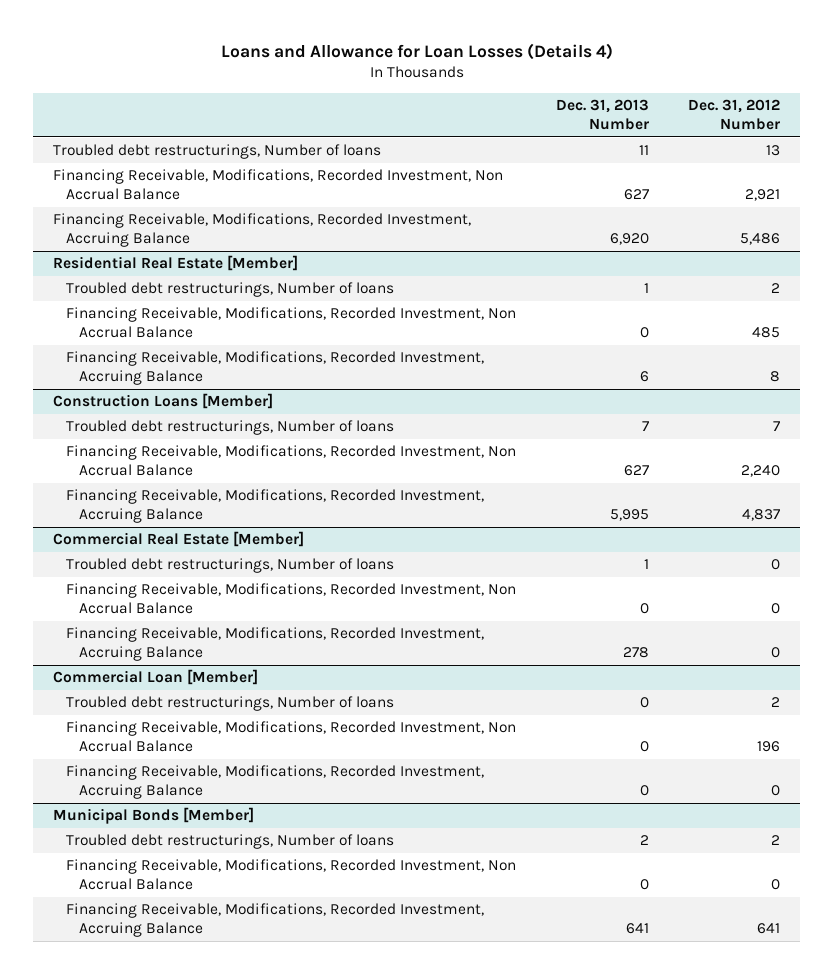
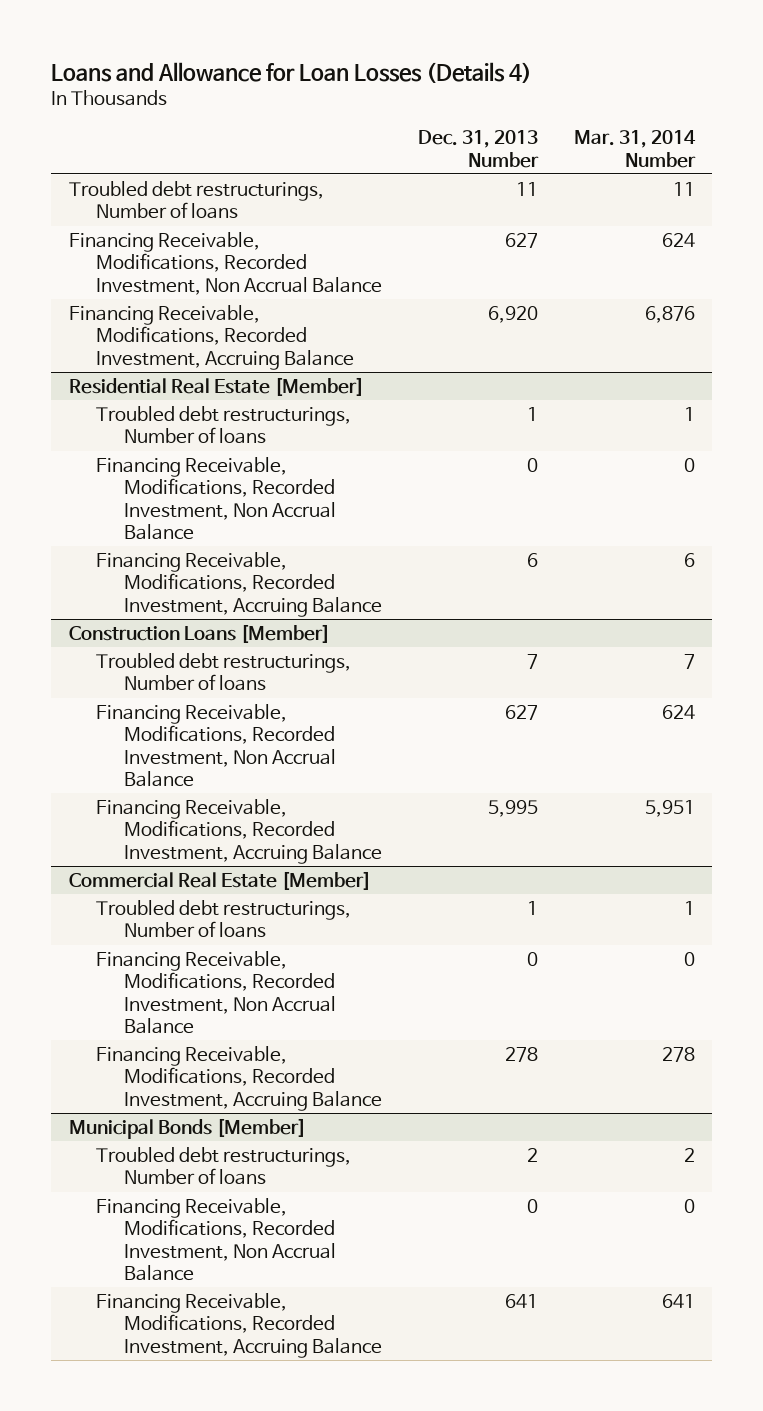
- | Dec. 31, 2013 Number | Dec. 31, 2012 Number
+ | Dec. 31, 2013 Number | Mar. 31, 2014 Number
- Commercial Loan [Member]
- Troubled debt restructurings, Number of loans | 0 | 2
- Financing Receivable, Modifications, Recorded Investment, Non Accrual Balance | 0 | 196
- Financing Receivable, Modifications, Recorded Investment, Accruing Balance | 0 | 0

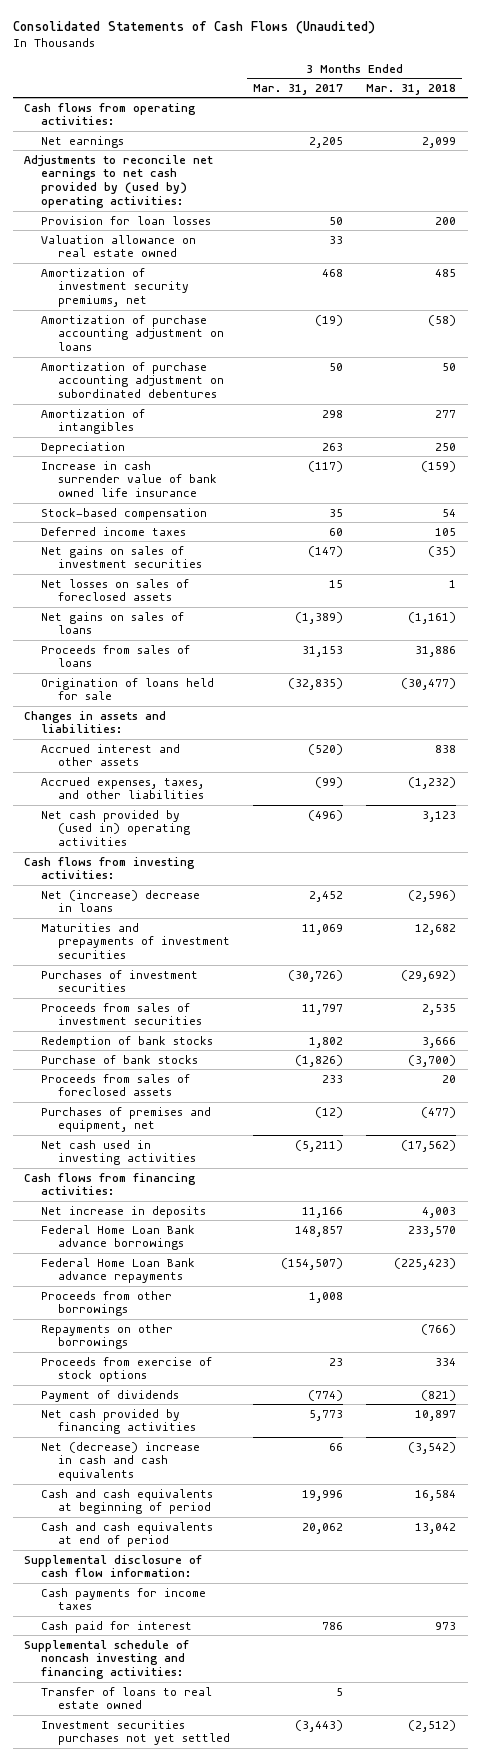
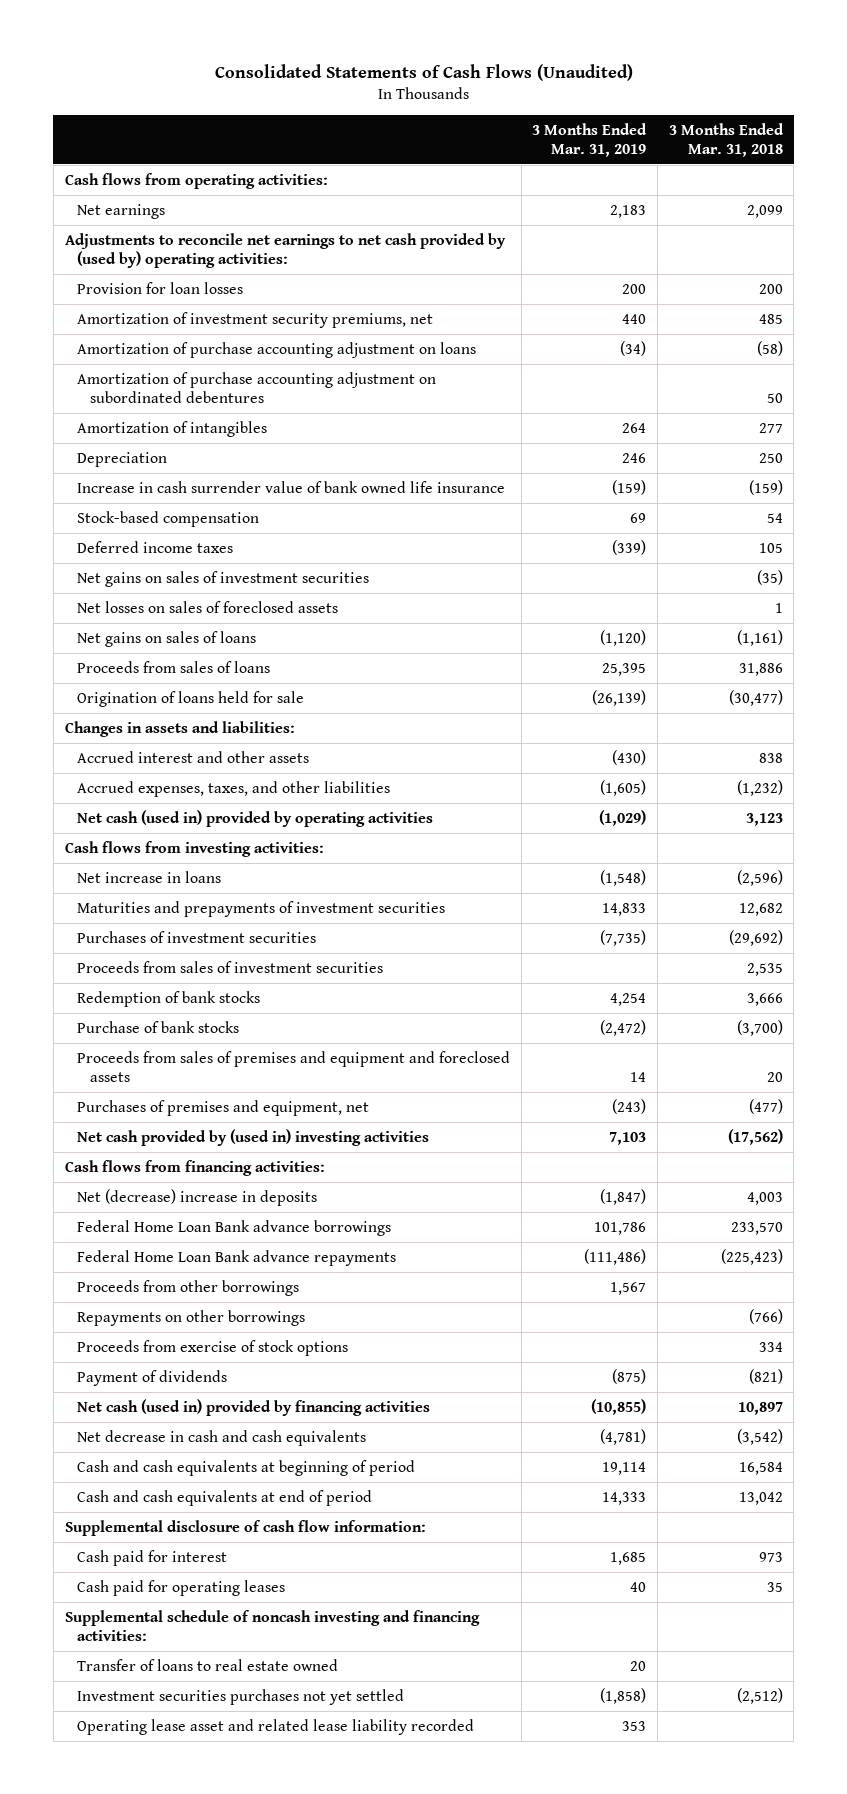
- | 3 Months Ended Mar. 31, 2017 | 3 Months Ended Mar. 31, 2018
+ | 3 Months Ended Mar. 31, 2019 | 3 Months Ended Mar. 31, 2018
- Valuation allowance on real estate owned | 33 |
- Net cash provided by (used in) operating activities | (496) | 3,123
+ Net cash (used in) provided by operating activities | (1,029) | 3,123
- Net (increase) decrease in loans | 2,452 | (2,596)
+ Net increase in loans | (1,548) | (2,596)
- Proceeds from sales of foreclosed assets | 233 | 20
+ Proceeds from sales of premises and equipment and foreclosed assets | 14 | 20
- Net cash used in investing activities | (5,211) | (17,562)
+ Net cash provided by (used in) investing activities | 7,103 | (17,562)
- Net increase in deposits | 11,166 | 4,003
+ Net (decrease) increase in deposits | (1,847) | 4,003
- Net cash provided by financing activities | 5,773 | 10,897
- Net (decrease) increase in cash and cash equivalents | 66 | (3,542)
+ Net cash (used in) provided by financing activities | (10,855) | 10,897
+ Net decrease in cash and cash equivalents | (4,781) | (3,542)
- Cash payments for income taxes
+ Cash paid for operating leases | 40 | 35
+ Operating lease asset and related lease liability recorded | 353 |

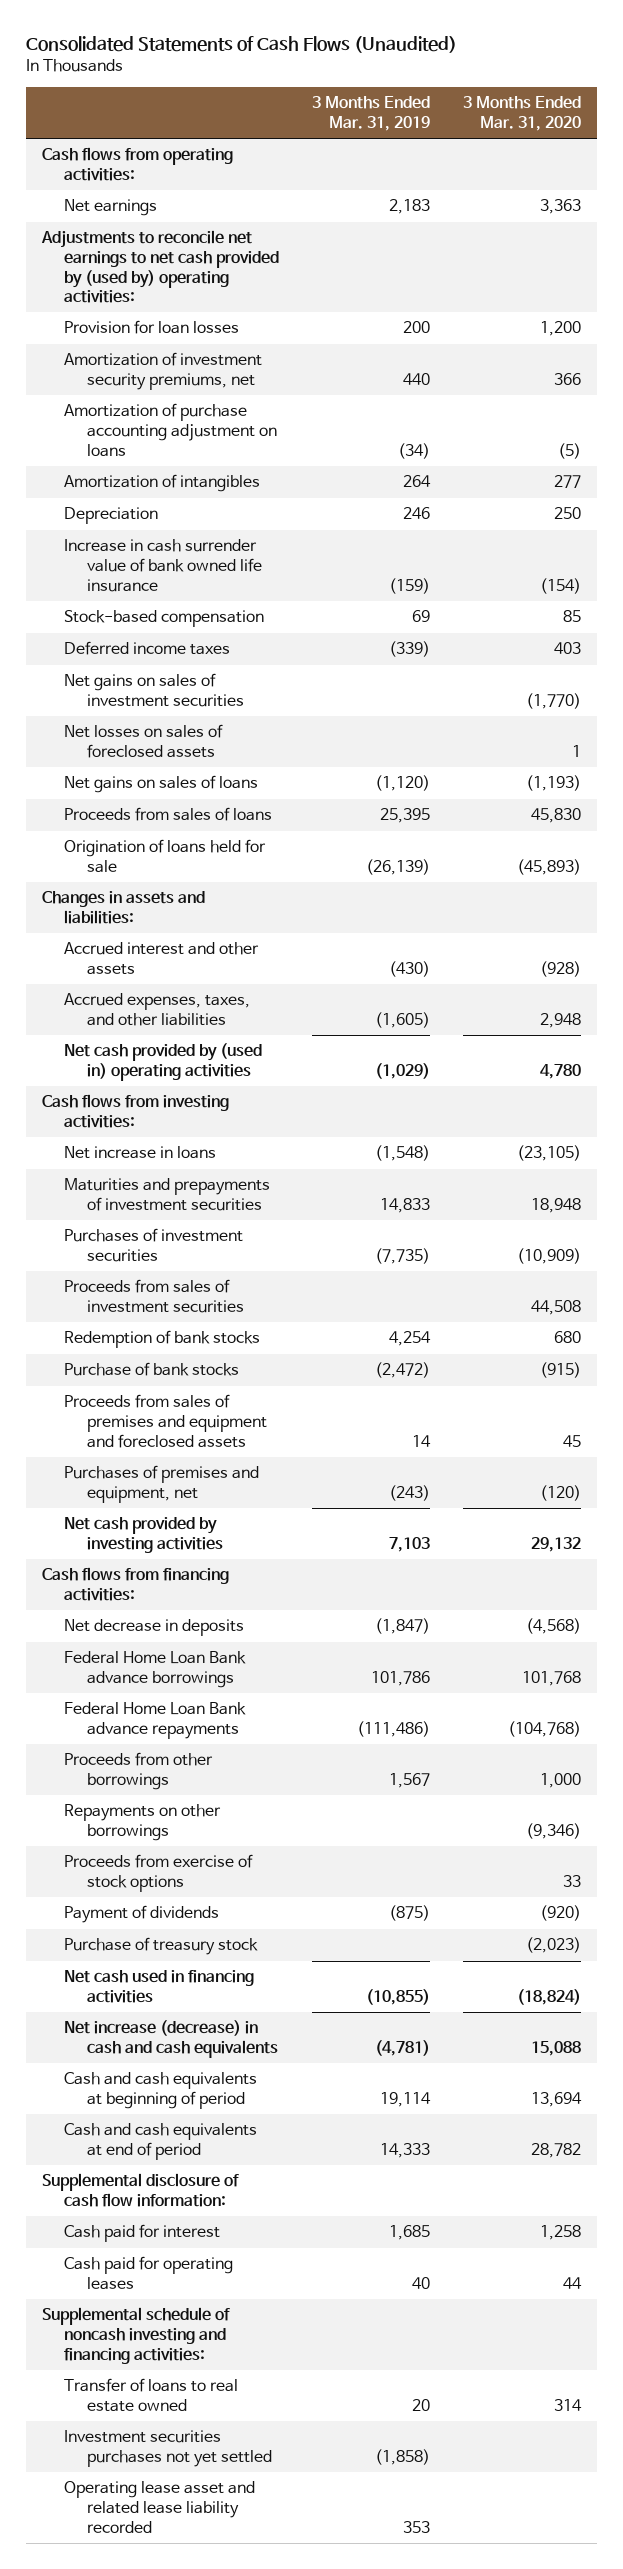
- | 3 Months Ended Mar. 31, 2019 | 3 Months Ended Mar. 31, 2018
+ | 3 Months Ended Mar. 31, 2019 | 3 Months Ended Mar. 31, 2020
- Amortization of purchase accounting adjustment on subordinated debentures | | 50
- Net cash (used in) provided by operating activities | (1,029) | 3,123
+ Net cash provided by (used in) operating activities | (1,029) | 4,780
- Net cash provided by (used in) investing activities | 7,103 | (17,562)
+ Net cash provided by investing activities | 7,103 | 29,132
- Net (decrease) increase in deposits | (1,847) | 4,003
+ Net decrease in deposits | (1,847) | (4,568)
- Net cash (used in) provided by financing activities | (10,855) | 10,897
- Net decrease in cash and cash equivalents | (4,781) | (3,542)
+ Purchase of treasury stock | | (2,023)
+ Net cash used in financing activities | (10,855) | (18,824)
+ Net increase (decrease) in cash and cash equivalents | (4,781) | 15,088

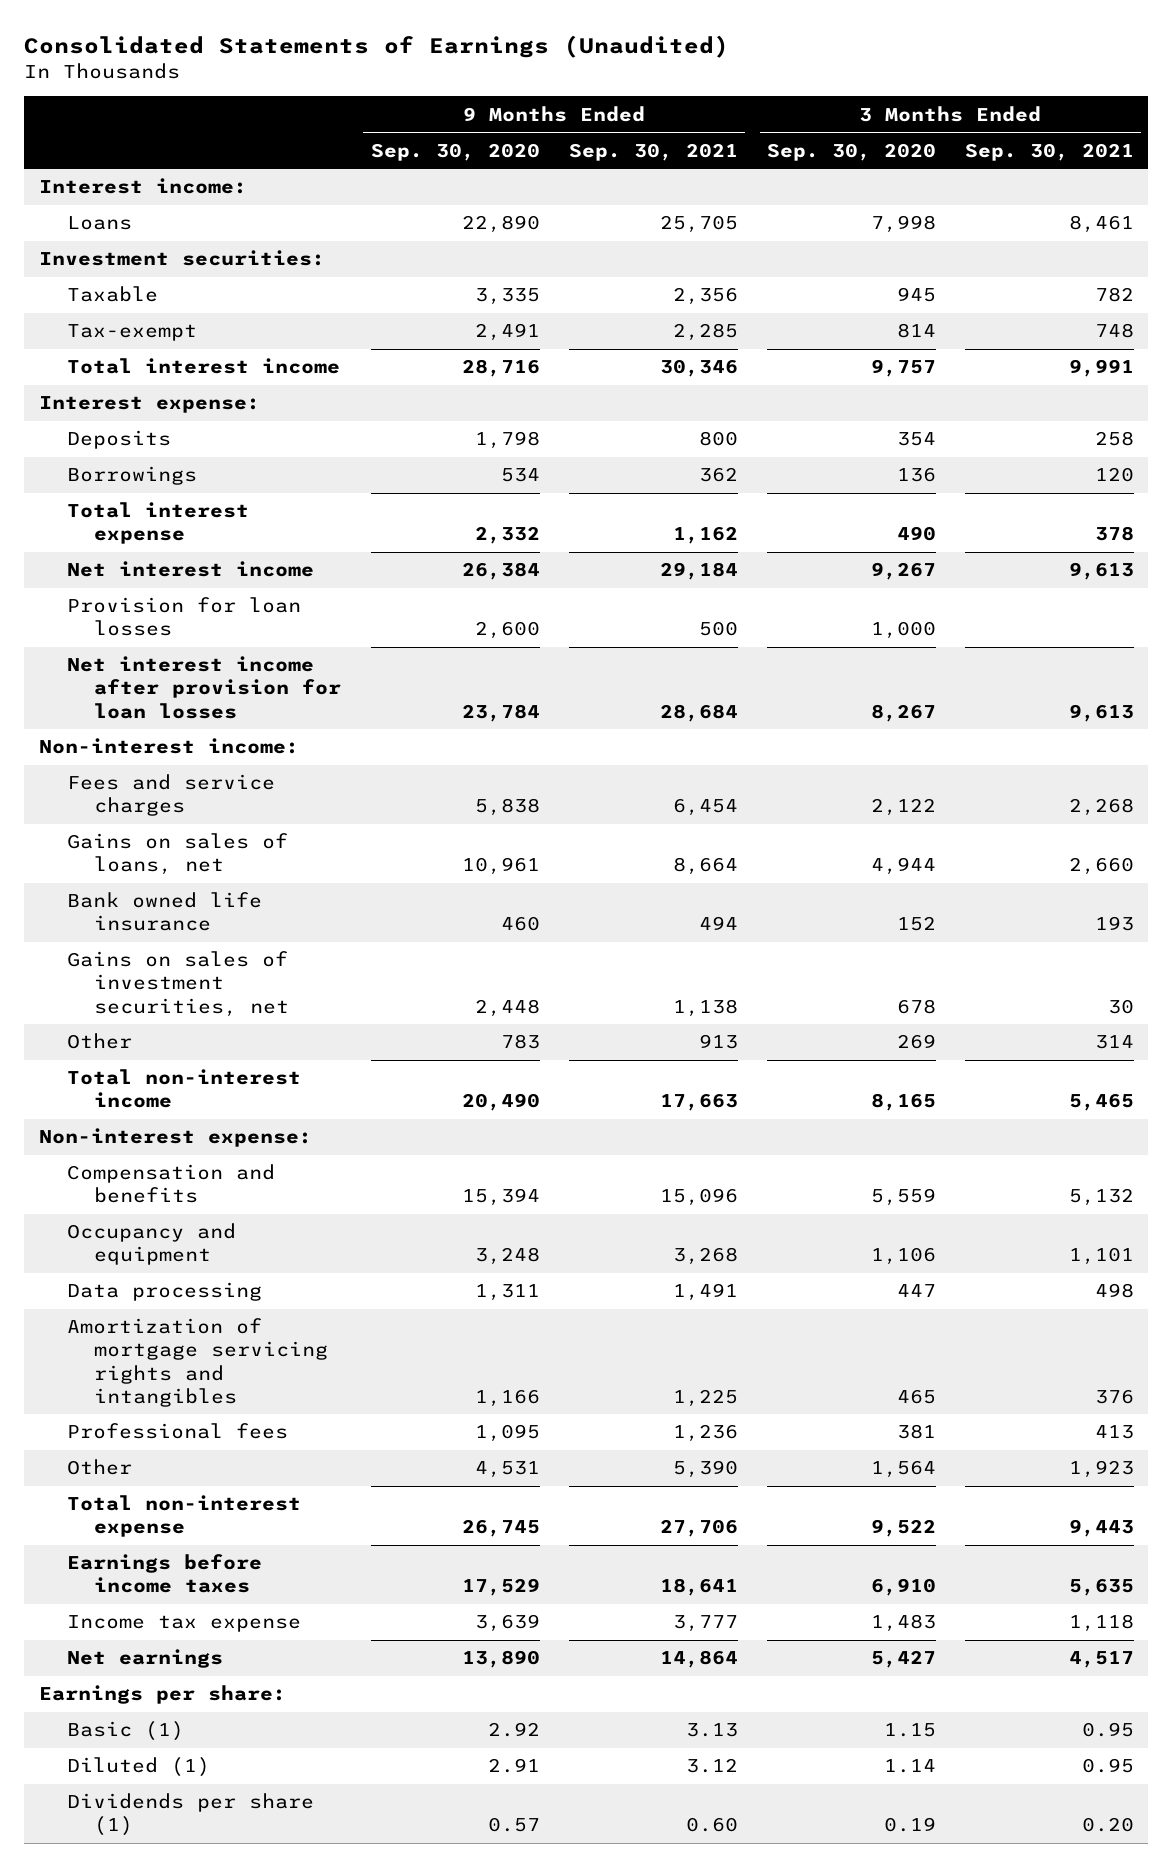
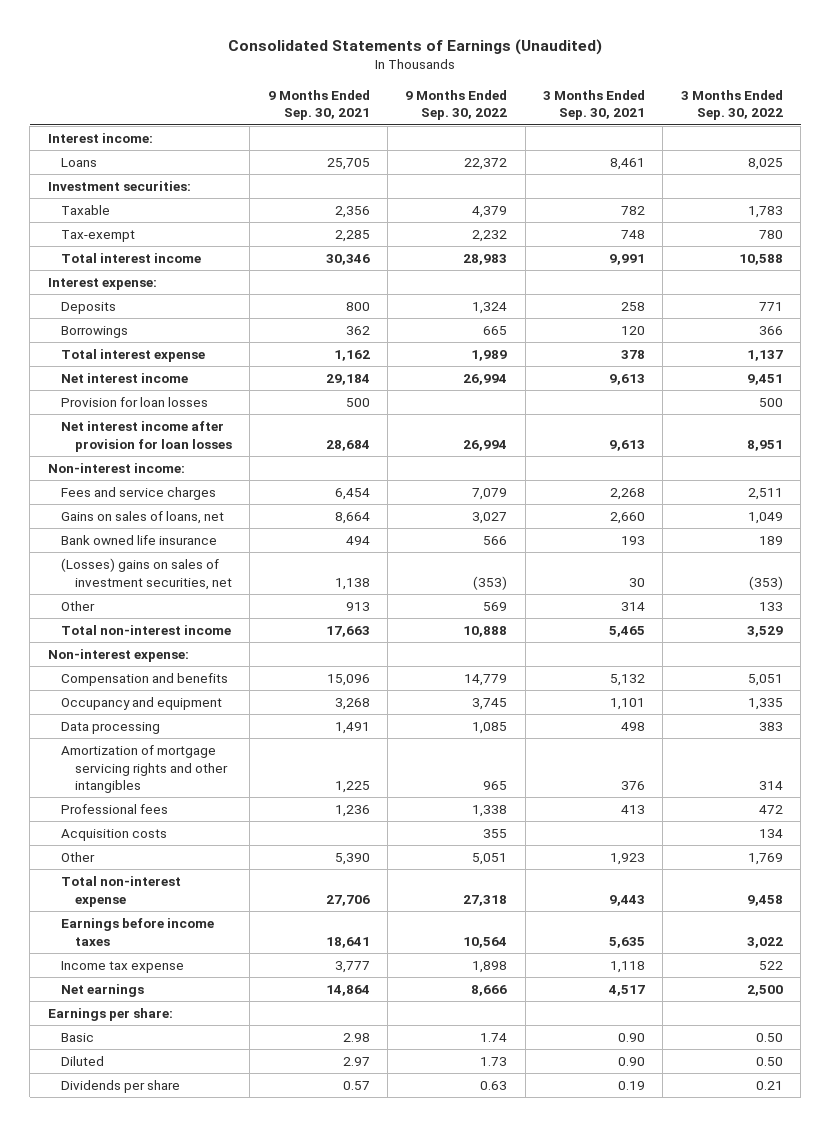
- | 9 Months Ended Sep. 30, 2020 | 9 Months Ended Sep. 30, 2021 | 3 Months Ended Sep. 30, 2020 | 3 Months Ended Sep. 30, 2021
+ | 9 Months Ended Sep. 30, 2021 | 9 Months Ended Sep. 30, 2022 | 3 Months Ended Sep. 30, 2021 | 3 Months Ended Sep. 30, 2022
- Gains on sales of investment securities, net | 2,448 | 1,138 | 678 | 30
+ (Losses) gains on sales of investment securities, net | 1,138 | (353) | 30 | (353)
- Amortization of mortgage servicing rights and intangibles | 1,166 | 1,225 | 465 | 376
+ Amortization of mortgage servicing rights and other intangibles | 1,225 | 965 | 376 | 314
+ Acquisition costs | | 355 | | 134
- Basic (1) | 2.92 | 3.13 | 1.15 | 0.95
- Diluted (1) | 2.91 | 3.12 | 1.14 | 0.95
- Dividends per share (1) | 0.57 | 0.60 | 0.19 | 0.20
+ Basic | 2.98 | 1.74 | 0.90 | 0.50
+ Diluted | 2.97 | 1.73 | 0.90 | 0.50
+ Dividends per share | 0.57 | 0.63 | 0.19 | 0.21

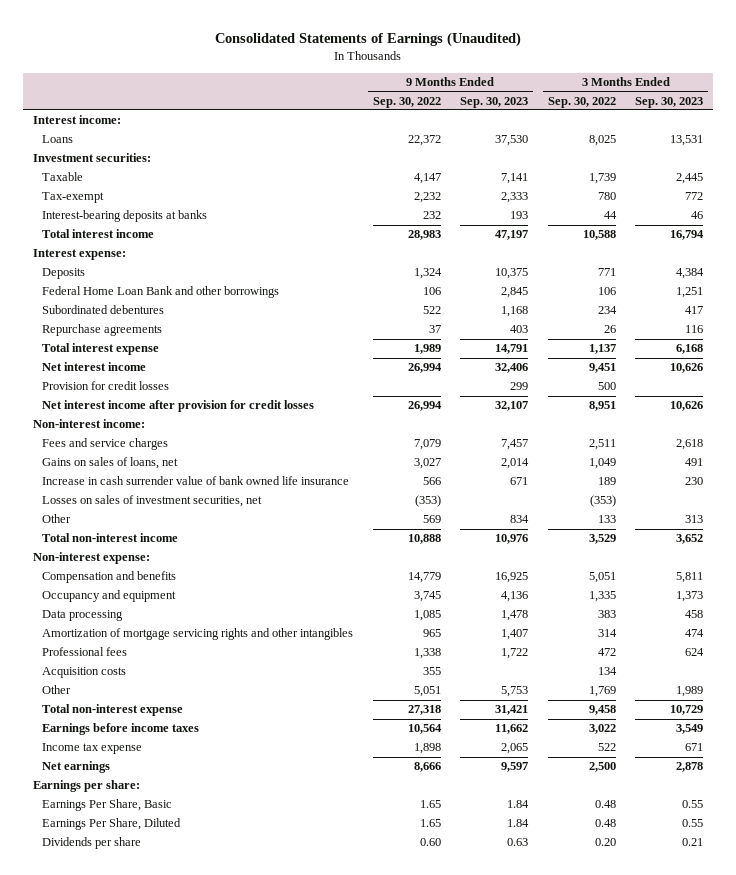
- | 9 Months Ended Sep. 30, 2021 | 9 Months Ended Sep. 30, 2022 | 3 Months Ended Sep. 30, 2021 | 3 Months Ended Sep. 30, 2022
+ | 9 Months Ended Sep. 30, 2022 | 9 Months Ended Sep. 30, 2023 | 3 Months Ended Sep. 30, 2022 | 3 Months Ended Sep. 30, 2023
- Taxable | 2,356 | 4,379 | 782 | 1,783
+ Taxable | 4,147 | 7,141 | 1,739 | 2,445
+ Interest-bearing deposits at banks | 232 | 193 | 44 | 46
- Borrowings | 362 | 665 | 120 | 366
+ Federal Home Loan Bank and other borrowings | 106 | 2,845 | 106 | 1,251
+ Subordinated debentures | 522 | 1,168 | 234 | 417
+ Repurchase agreements | 37 | 403 | 26 | 116
- Provision for loan losses | 500 | | | 500
- Net interest income after provision for loan losses | 28,684 | 26,994 | 9,613 | 8,951
+ Provision for credit losses | | 299 | 500 |
+ Net interest income after provision for credit losses | 26,994 | 32,107 | 8,951 | 10,626
- Bank owned life insurance | 494 | 566 | 193 | 189
- (Losses) gains on sales of investment securities, net | 1,138 | (353) | 30 | (353)
+ Increase in cash surrender value of bank owned life insurance | 566 | 671 | 189 | 230
+ Losses on sales of investment securities, net | (353) | | (353) |
- Basic | 2.98 | 1.74 | 0.90 | 0.50
- Diluted | 2.97 | 1.73 | 0.90 | 0.50
- Dividends per share | 0.57 | 0.63 | 0.19 | 0.21
+ Earnings Per Share, Basic | 1.65 | 1.84 | 0.48 | 0.55
+ Earnings Per Share, Diluted | 1.65 | 1.84 | 0.48 | 0.55
+ Dividends per share | 0.60 | 0.63 | 0.20 | 0.21

